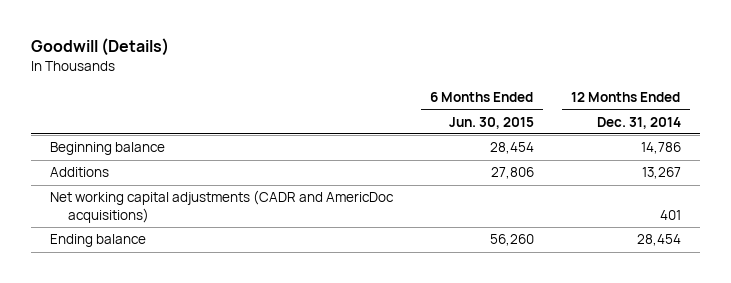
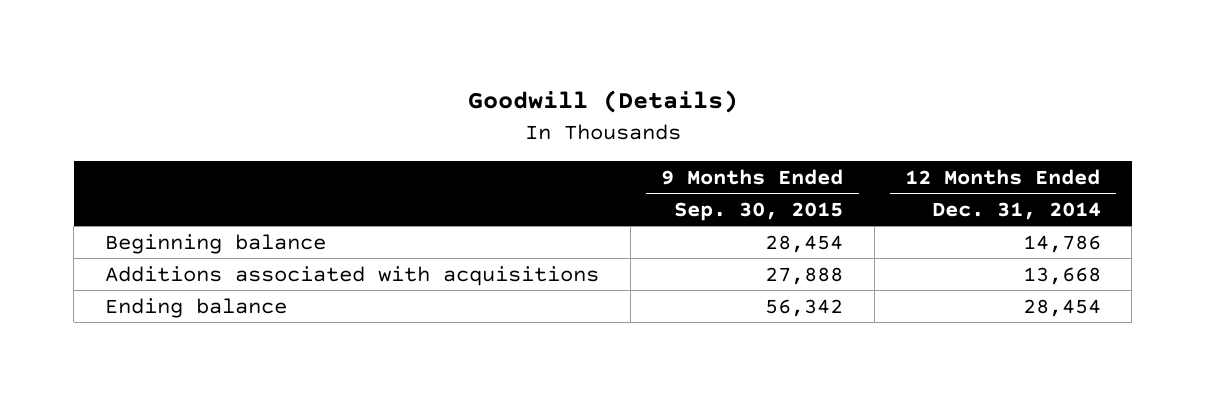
- | 6 Months Ended Jun. 30, 2015 | 12 Months Ended Dec. 31, 2014
+ | 9 Months Ended Sep. 30, 2015 | 12 Months Ended Dec. 31, 2014
- Additions | 27,806 | 13,267
- Net working capital adjustments (CADR and AmericDoc acquisitions) | | 401
+ Additions associated with acquisitions | 27,888 | 13,668

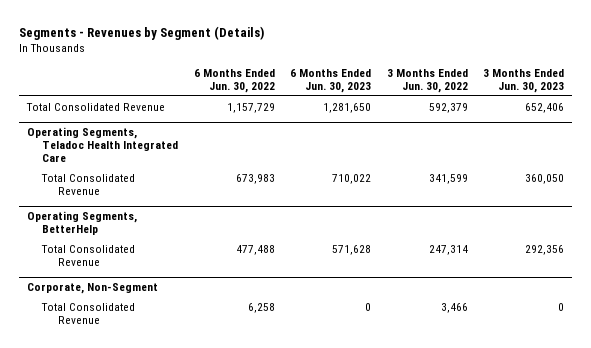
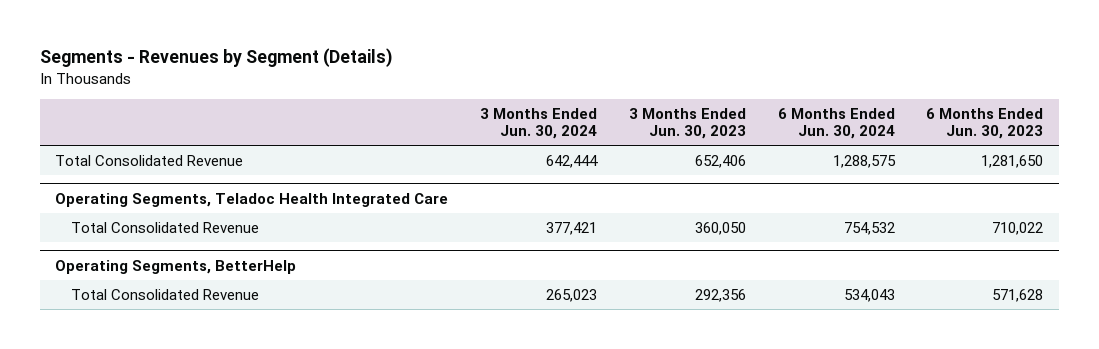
- | 6 Months Ended Jun. 30, 2022 | 6 Months Ended Jun. 30, 2023 | 3 Months Ended Jun. 30, 2022 | 3 Months Ended Jun. 30, 2023
+ | 3 Months Ended Jun. 30, 2024 | 3 Months Ended Jun. 30, 2023 | 6 Months Ended Jun. 30, 2024 | 6 Months Ended Jun. 30, 2023
- Corporate, Non-Segment
- Total Consolidated Revenue | 6,258 | 0 | 3,466 | 0

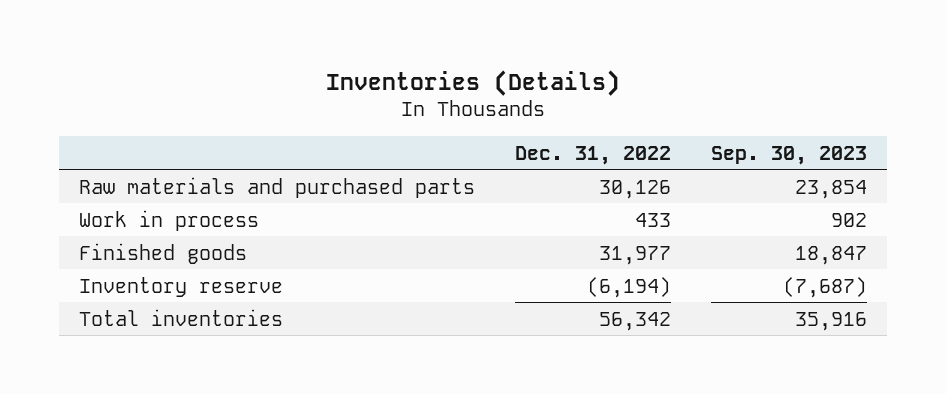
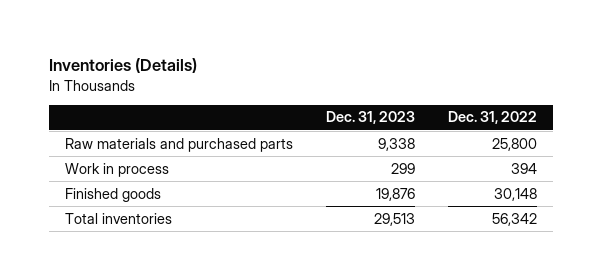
- | Dec. 31, 2022 | Sep. 30, 2023
+ | Dec. 31, 2023 | Dec. 31, 2022
- Raw materials and purchased parts | 30,126 | 23,854
- Work in process | 433 | 902
- Finished goods | 31,977 | 18,847
- Inventory reserve | (6,194) | (7,687)
+ Raw materials and purchased parts | 9,338 | 25,800
+ Work in process | 299 | 394
+ Finished goods | 19,876 | 30,148

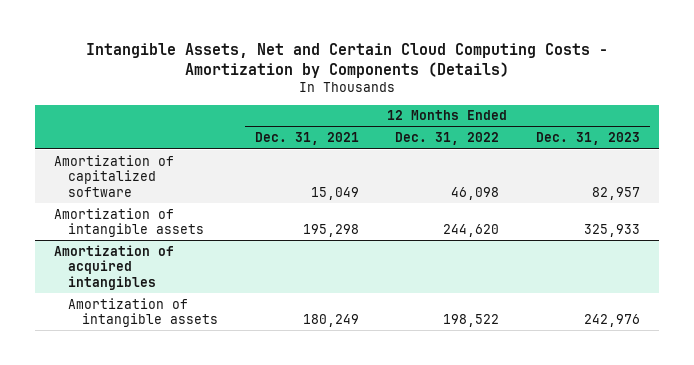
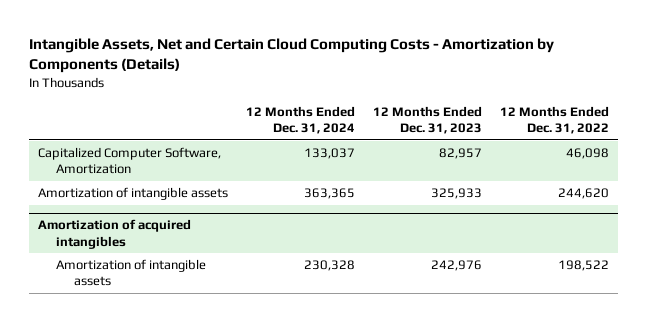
- | 12 Months Ended Dec. 31, 2021 | 12 Months Ended Dec. 31, 2022 | 12 Months Ended Dec. 31, 2023
+ | 12 Months Ended Dec. 31, 2024 | 12 Months Ended Dec. 31, 2023 | 12 Months Ended Dec. 31, 2022
- Amortization of capitalized software | 15,049 | 46,098 | 82,957
+ Capitalized Computer Software, Amortization | 133,037 | 82,957 | 46,098

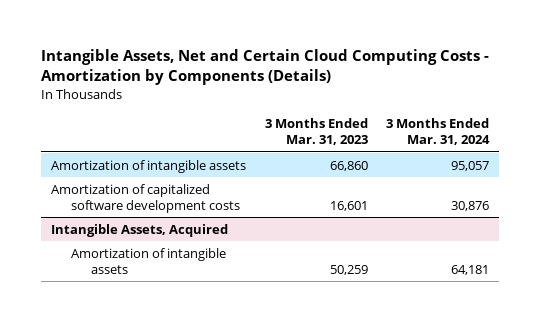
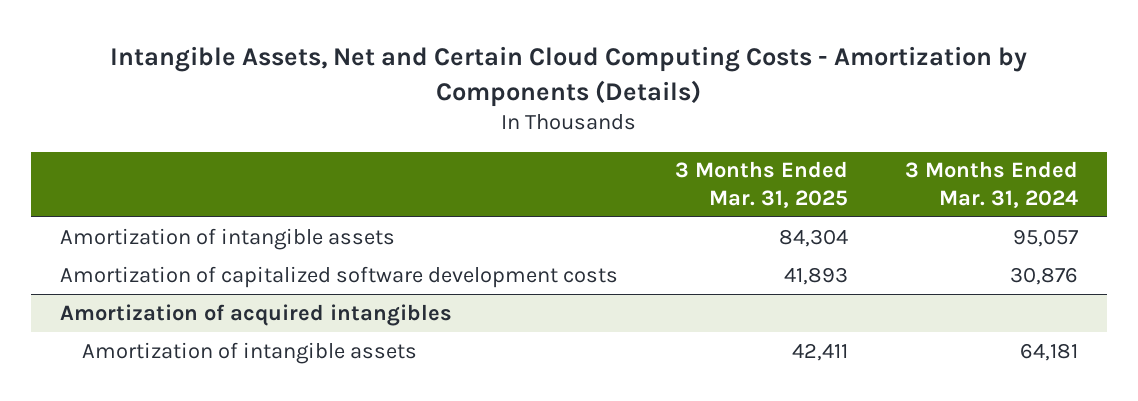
- | 3 Months Ended Mar. 31, 2023 | 3 Months Ended Mar. 31, 2024
+ | 3 Months Ended Mar. 31, 2025 | 3 Months Ended Mar. 31, 2024
- Intangible Assets, Acquired
+ Amortization of acquired intangibles

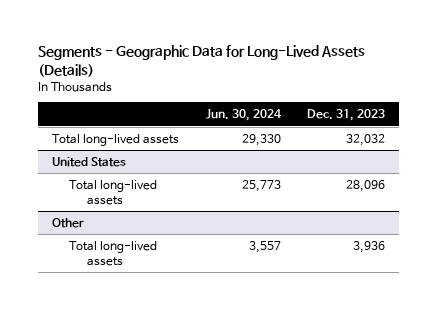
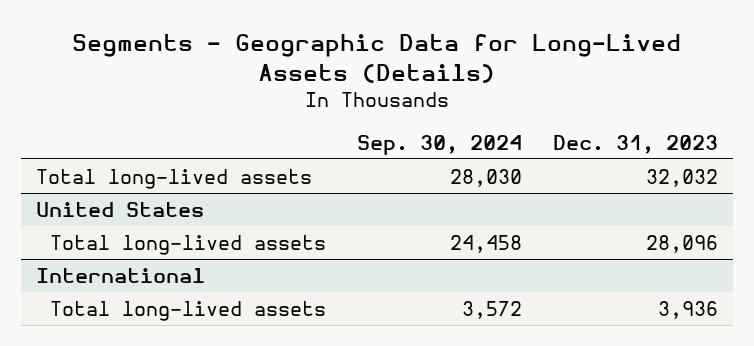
- | Jun. 30, 2024 | Dec. 31, 2023
+ | Sep. 30, 2024 | Dec. 31, 2023
- Other
+ International

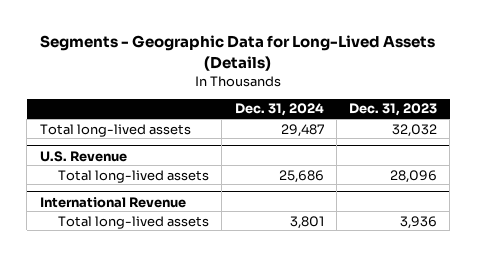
- | Sep. 30, 2024 | Dec. 31, 2023
+ | Dec. 31, 2024 | Dec. 31, 2023
- United States
+ U.S. Revenue
- International
+ International Revenue

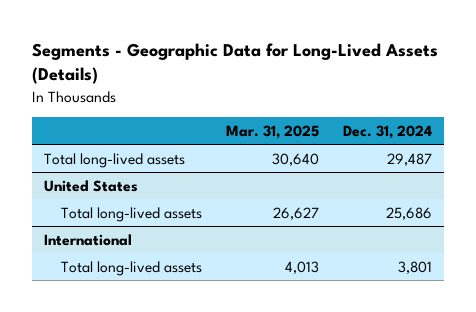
- | Dec. 31, 2024 | Dec. 31, 2023
+ | Mar. 31, 2025 | Dec. 31, 2024
- U.S. Revenue
+ United States
- International Revenue
+ International

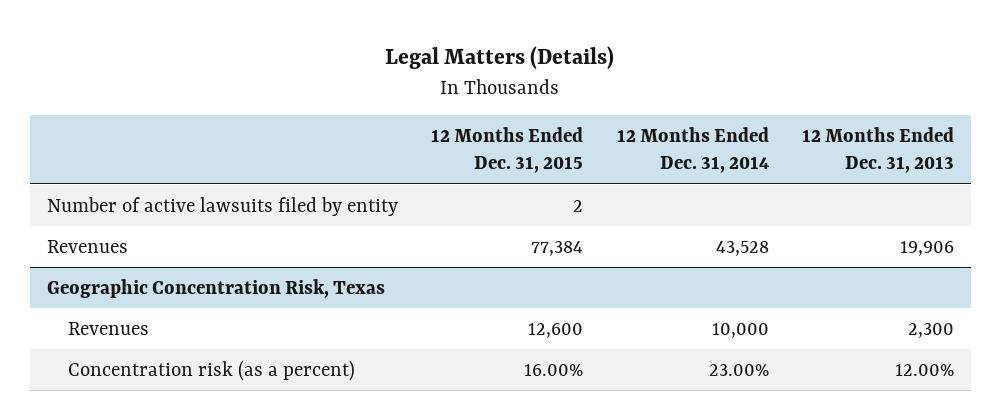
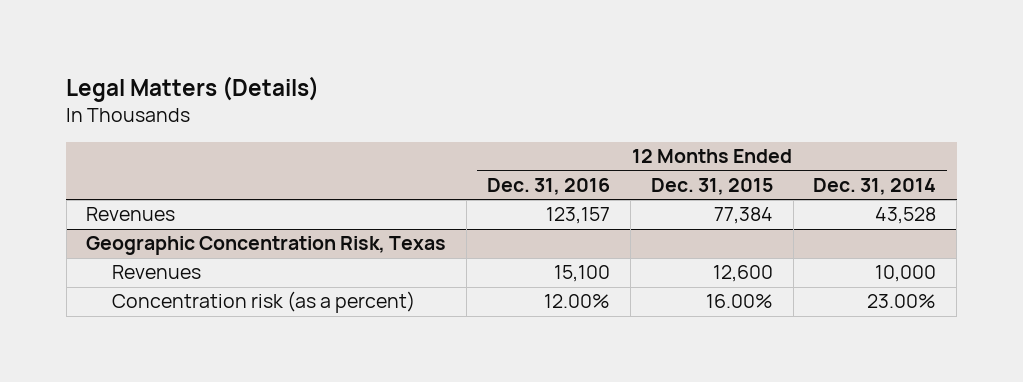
- | 12 Months Ended Dec. 31, 2015 | 12 Months Ended Dec. 31, 2014 | 12 Months Ended Dec. 31, 2013
+ | 12 Months Ended Dec. 31, 2016 | 12 Months Ended Dec. 31, 2015 | 12 Months Ended Dec. 31, 2014
- Number of active lawsuits filed by entity | 2 | |

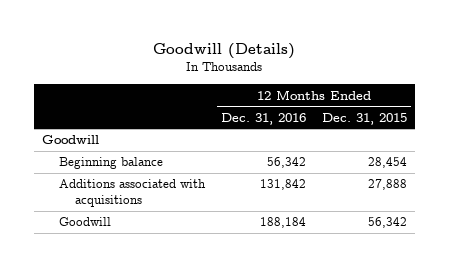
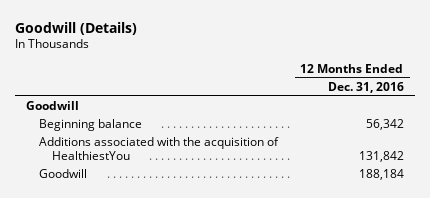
- | 12 Months Ended Dec. 31, 2016 | 12 Months Ended Dec. 31, 2015
+ | 12 Months Ended Dec. 31, 2016
- Additions associated with acquisitions | 131,842 | 27,888
+ Additions associated with the acquisition of HealthiestYou | 131,842

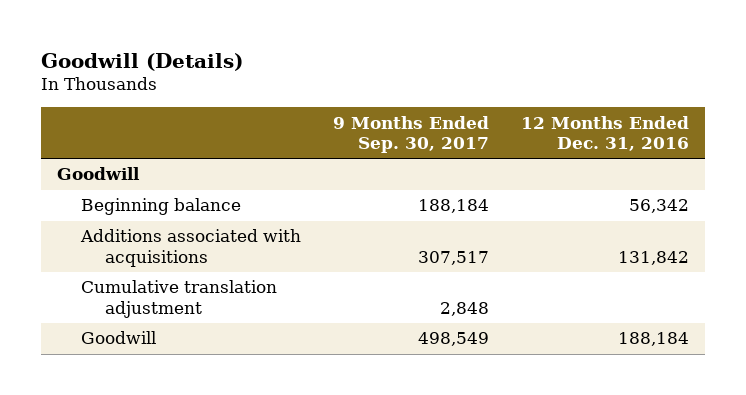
- | 12 Months Ended Dec. 31, 2016
+ | 9 Months Ended Sep. 30, 2017 | 12 Months Ended Dec. 31, 2016
- Additions associated with the acquisition of HealthiestYou | 131,842
+ Additions associated with acquisitions | 307,517 | 131,842
+ Cumulative translation adjustment | 2,848 |

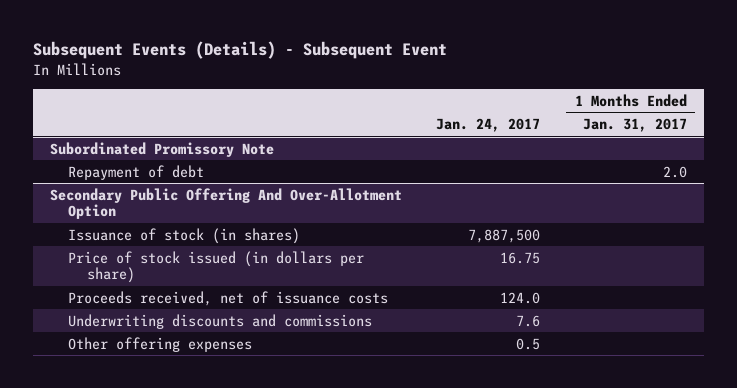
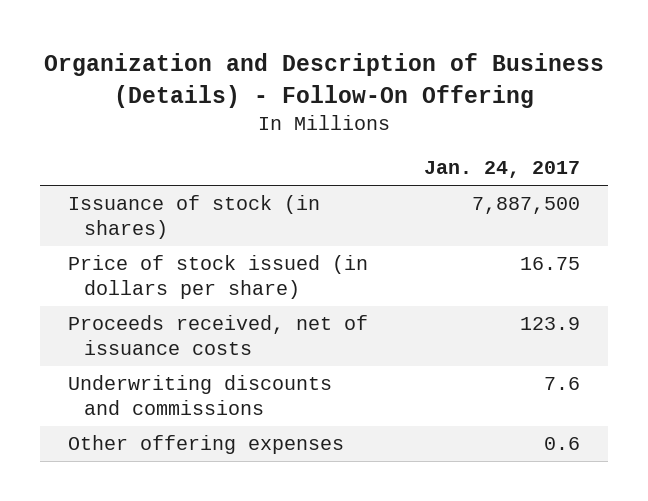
- Subsequent Events (Details) - Subsequent Event
+ Organization and Description of Business (Details) - Follow-On Offering
- | Jan. 24, 2017 | 1 Months Ended Jan. 31, 2017
+ | Jan. 24, 2017
- Subordinated Promissory Note
- Repayment of debt | | 2.0
- Secondary Public Offering And Over-Allotment Option
- Proceeds received, net of issuance costs | 124.0 |
+ Proceeds received, net of issuance costs | 123.9
- Other offering expenses | 0.5 |
+ Other offering expenses | 0.6

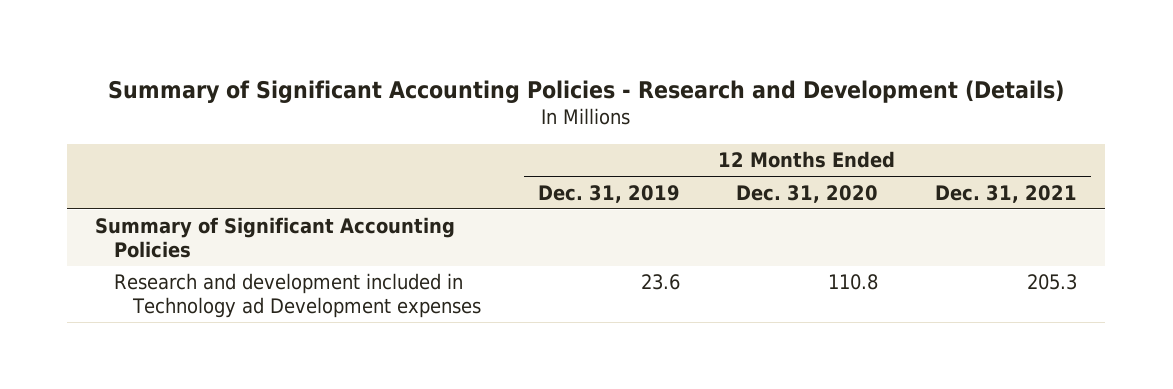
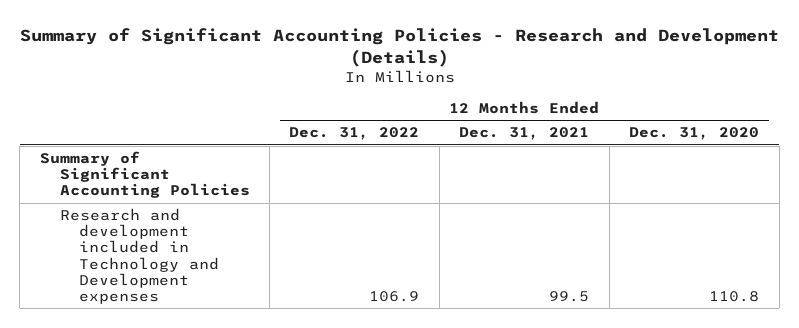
- | 12 Months Ended Dec. 31, 2019 | 12 Months Ended Dec. 31, 2020 | 12 Months Ended Dec. 31, 2021
+ | 12 Months Ended Dec. 31, 2022 | 12 Months Ended Dec. 31, 2021 | 12 Months Ended Dec. 31, 2020
- Research and development included in Technology ad Development expenses | 23.6 | 110.8 | 205.3
+ Research and development included in Technology and Development expenses | 106.9 | 99.5 | 110.8

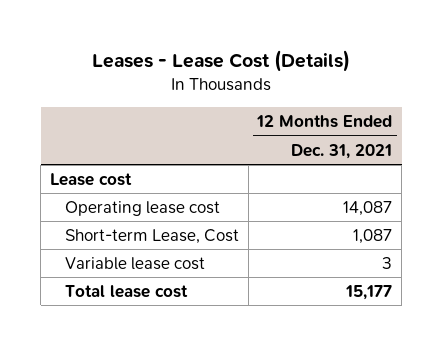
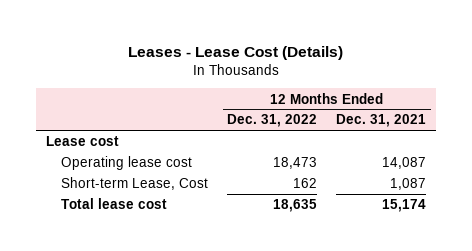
- | 12 Months Ended Dec. 31, 2021
+ | 12 Months Ended Dec. 31, 2022 | 12 Months Ended Dec. 31, 2021
- Variable lease cost | 3
- Total lease cost | 15,177
+ Total lease cost | 18,635 | 15,174

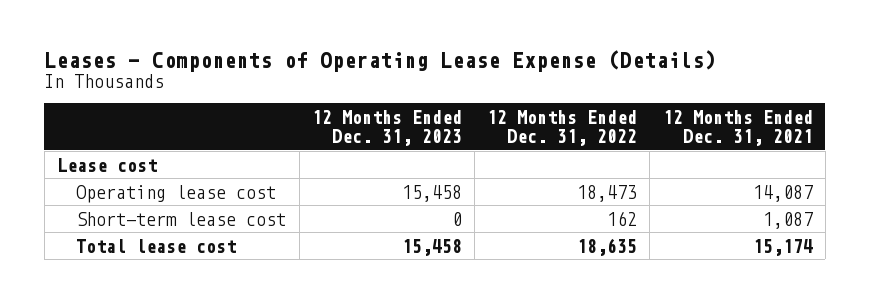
- Leases - Lease Cost (Details)
+ Leases - Components of Operating Lease Expense (Details)
- | 12 Months Ended Dec. 31, 2022 | 12 Months Ended Dec. 31, 2021
+ | 12 Months Ended Dec. 31, 2023 | 12 Months Ended Dec. 31, 2022 | 12 Months Ended Dec. 31, 2021
- Short-term Lease, Cost | 162 | 1,087
+ Short-term lease cost | 0 | 162 | 1,087

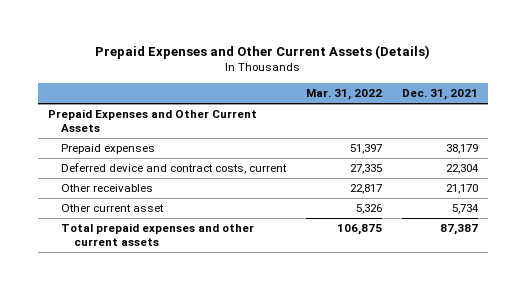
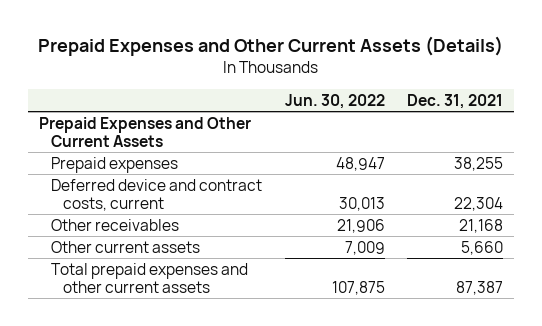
- | Mar. 31, 2022 | Dec. 31, 2021
+ | Jun. 30, 2022 | Dec. 31, 2021
- Prepaid expenses | 51,397 | 38,179
+ Prepaid expenses | 48,947 | 38,255
- Other receivables | 22,817 | 21,170
- Other current asset | 5,326 | 5,734
+ Other receivables | 21,906 | 21,168
+ Other current assets | 7,009 | 5,660

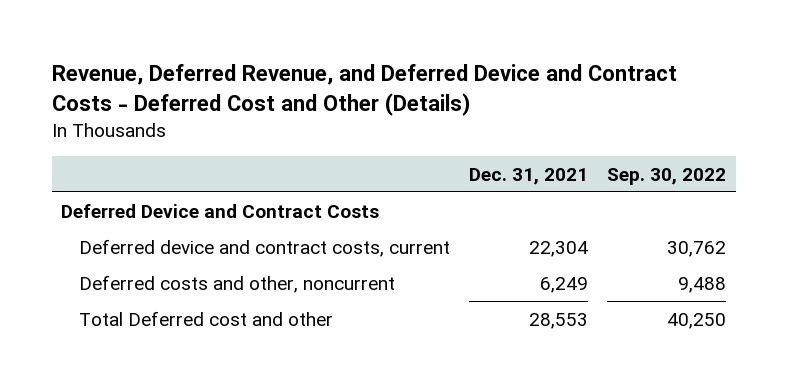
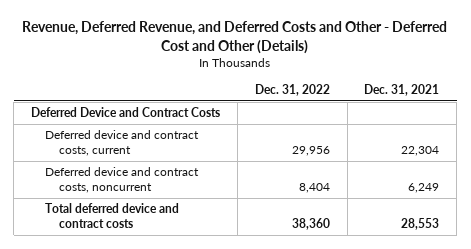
- Revenue, Deferred Revenue, and Deferred Device and Contract Costs - Deferred Cost and Other (Details)
+ Revenue, Deferred Revenue, and Deferred Costs and Other - Deferred Cost and Other (Details)
- | Dec. 31, 2021 | Sep. 30, 2022
+ | Dec. 31, 2022 | Dec. 31, 2021
- Deferred costs and other, noncurrent | 6,249 | 9,488
- Total Deferred cost and other | 28,553 | 40,250
+ Deferred device and contract costs, noncurrent | 8,404 | 6,249
+ Total deferred device and contract costs | 38,360 | 28,553

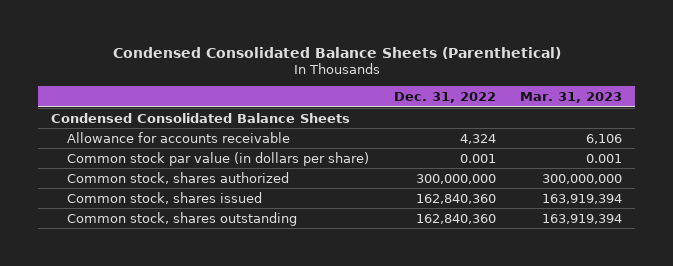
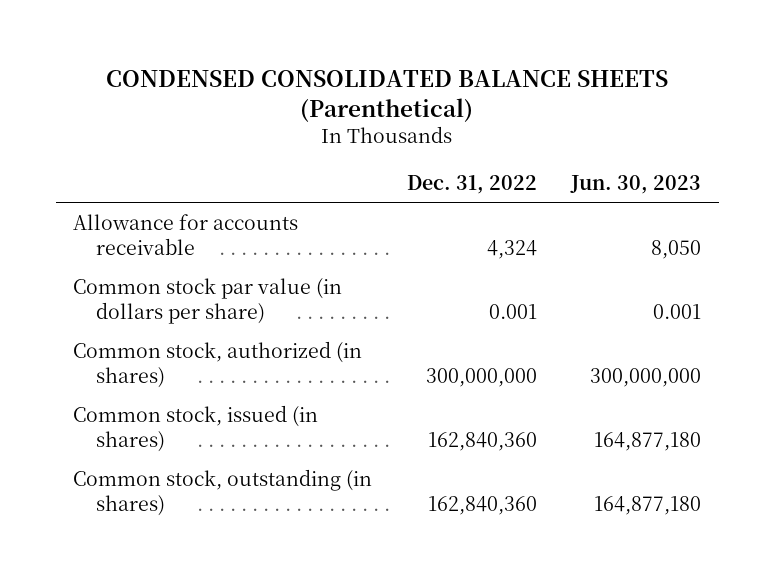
- Condensed Consolidated Balance Sheets (Parenthetical)
+ CONDENSED CONSOLIDATED BALANCE SHEETS (Parenthetical)
- | Dec. 31, 2022 | Mar. 31, 2023
+ | Dec. 31, 2022 | Jun. 30, 2023
- Condensed Consolidated Balance Sheets
- Common stock, shares authorized | 300,000,000 | 300,000,000
- Common stock, shares issued | 162,840,360 | 163,919,394
- Common stock, shares outstanding | 162,840,360 | 163,919,394
+ Common stock, authorized (in shares) | 300,000,000 | 300,000,000
+ Common stock, issued (in shares) | 162,840,360 | 164,877,180
+ Common stock, outstanding (in shares) | 162,840,360 | 164,877,180

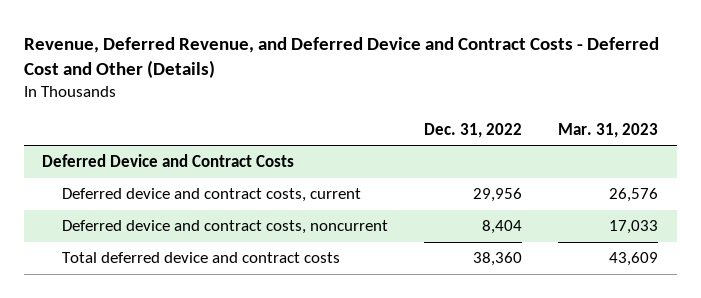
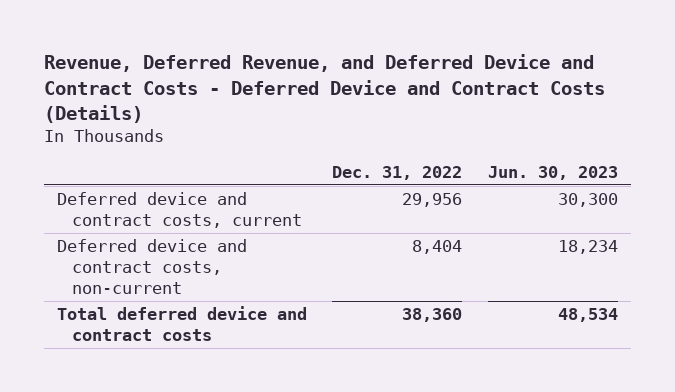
- Revenue, Deferred Revenue, and Deferred Device and Contract Costs - Deferred Cost and Other (Details)
+ Revenue, Deferred Revenue, and Deferred Device and Contract Costs - Deferred Device and Contract Costs (Details)
- | Dec. 31, 2022 | Mar. 31, 2023
+ | Dec. 31, 2022 | Jun. 30, 2023
- Deferred Device and Contract Costs
- Deferred device and contract costs, noncurrent | 8,404 | 17,033
+ Deferred device and contract costs, non-current | 8,404 | 18,234

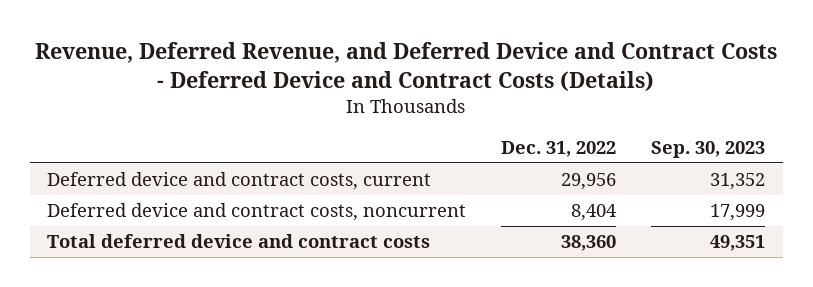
- | Dec. 31, 2022 | Jun. 30, 2023
+ | Dec. 31, 2022 | Sep. 30, 2023
- Deferred device and contract costs, non-current | 8,404 | 18,234
+ Deferred device and contract costs, noncurrent | 8,404 | 17,999

